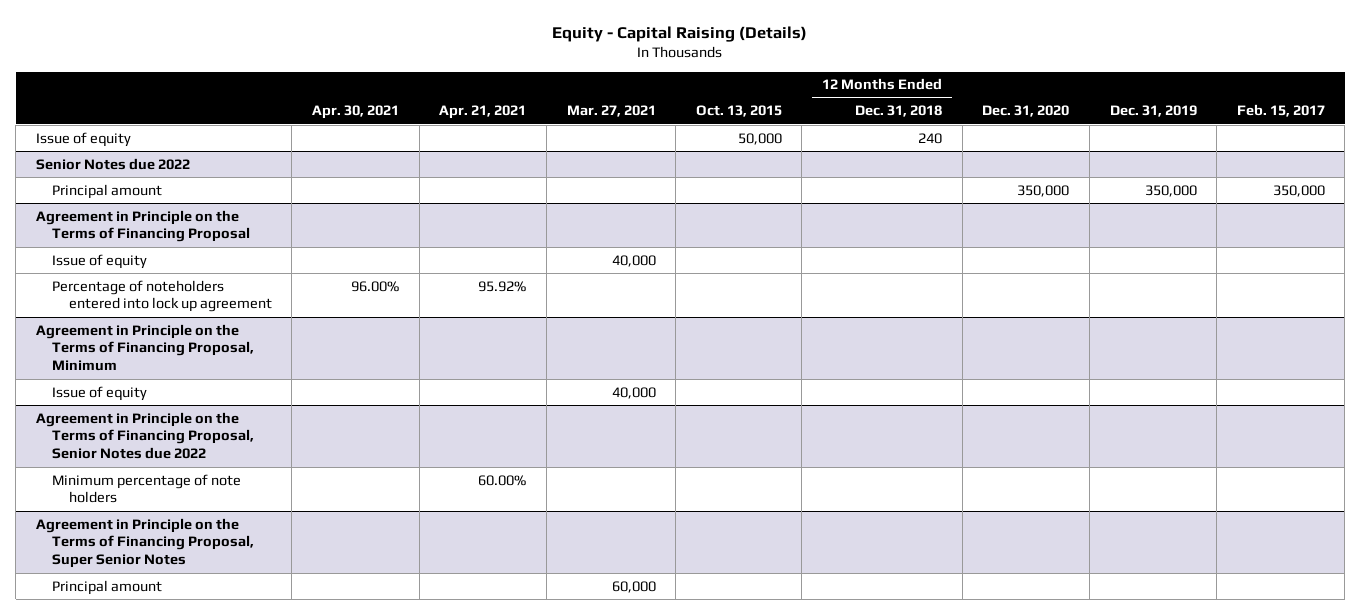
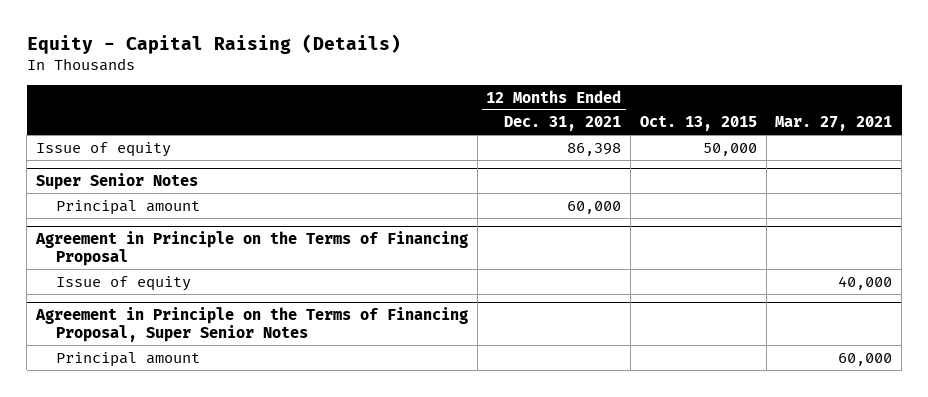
- | Apr. 30, 2021 | Apr. 21, 2021 | Mar. 27, 2021 | Oct. 13, 2015 | 12 Months Ended Dec. 31, 2018 | Dec. 31, 2020 | Dec. 31, 2019 | Feb. 15, 2017
+ | 12 Months Ended Dec. 31, 2021 | Oct. 13, 2015 | Mar. 27, 2021
- Senior Notes due 2022
- Principal amount | | | | | | 350,000 | 350,000 | 350,000
+ Super Senior Notes
+ Principal amount | 60,000 | |
@ Agreement in Principle on the Terms of Financing Proposal
- Percentage of noteholders entered into lock up agreement | 96.00% | 95.92% | | | | | |
- Agreement in Principle on the Terms of Financing Proposal, Minimum
- Issue of equity | | | 40,000 | | | | |
- Agreement in Principle on the Terms of Financing Proposal, Senior Notes due 2022
- Minimum percentage of note holders | | 60.00% | | | | | |

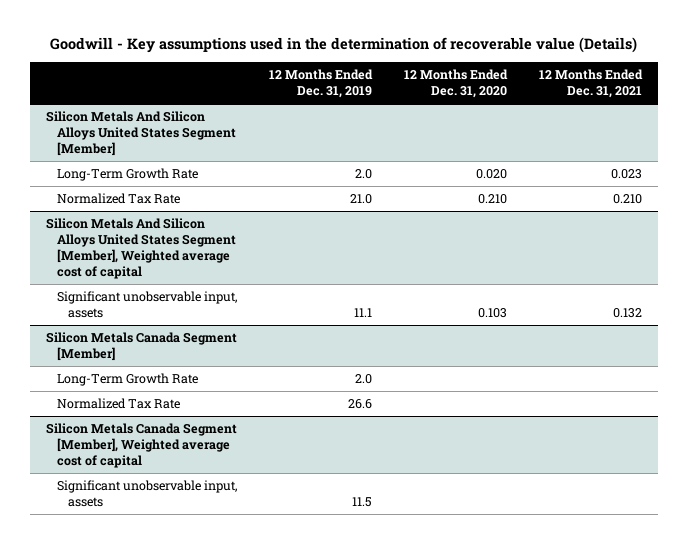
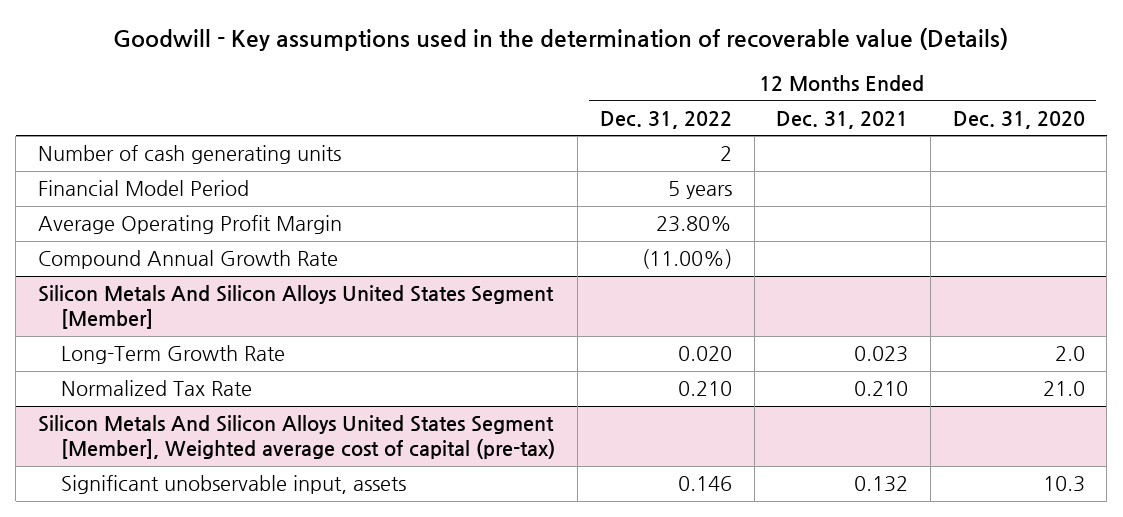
- | 12 Months Ended Dec. 31, 2019 | 12 Months Ended Dec. 31, 2020 | 12 Months Ended Dec. 31, 2021
+ | 12 Months Ended Dec. 31, 2022 | 12 Months Ended Dec. 31, 2021 | 12 Months Ended Dec. 31, 2020
+ Number of cash generating units | 2 | |
+ Financial Model Period | 5 years | |
+ Average Operating Profit Margin | 23.80% | |
+ Compound Annual Growth Rate | (11.00%) | |
@ Silicon Metals And Silicon Alloys United States Segment [Member]
- Long-Term Growth Rate | 2.0 | 0.020 | 0.023
- Normalized Tax Rate | 21.0 | 0.210 | 0.210
- Silicon Metals And Silicon Alloys United States Segment [Member], Weighted average cost of capital
- Significant unobservable input, assets | 11.1 | 0.103 | 0.132
- Silicon Metals Canada Segment [Member]
- Long-Term Growth Rate | 2.0 | |
- Normalized Tax Rate | 26.6 | |
- Silicon Metals Canada Segment [Member], Weighted average cost of capital
- Significant unobservable input, assets | 11.5 | |
@ Silicon Metals And Silicon Alloys United States Segment [Member]
+ Long-Term Growth Rate | 0.020 | 0.023 | 2.0
+ Normalized Tax Rate | 0.210 | 0.210 | 21.0
+ Silicon Metals And Silicon Alloys United States Segment [Member], Weighted average cost of capital (pre-tax)
+ Significant unobservable input, assets | 0.146 | 0.132 | 10.3

